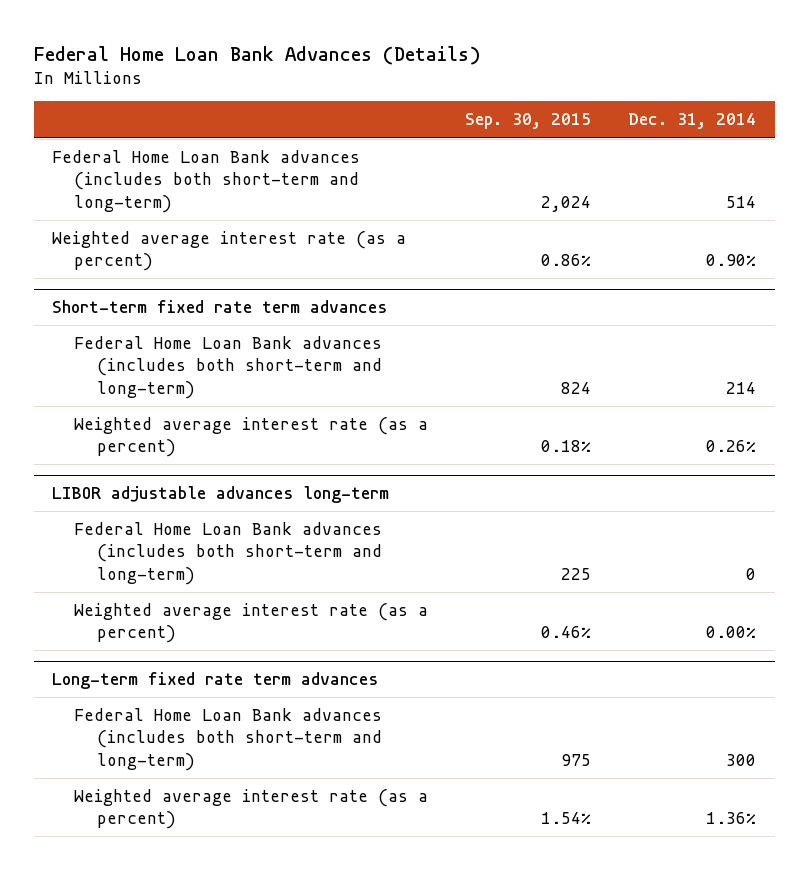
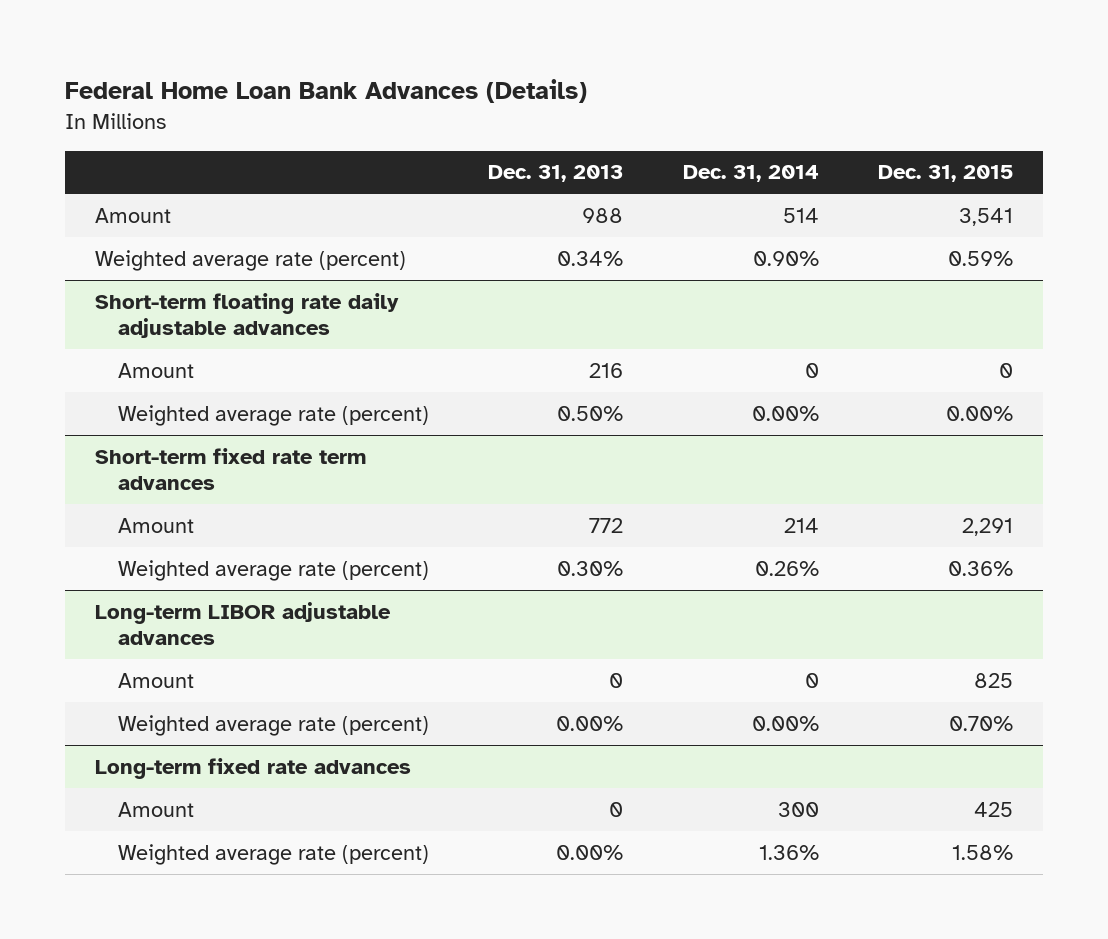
- | Sep. 30, 2015 | Dec. 31, 2014
+ | Dec. 31, 2013 | Dec. 31, 2014 | Dec. 31, 2015
- Federal Home Loan Bank advances (includes both short-term and long-term) | 2,024 | 514
- Weighted average interest rate (as a percent) | 0.86% | 0.90%
+ Amount | 988 | 514 | 3,541
+ Weighted average rate (percent) | 0.34% | 0.90% | 0.59%
+ Short-term floating rate daily adjustable advances
+ Amount | 216 | 0 | 0
+ Weighted average rate (percent) | 0.50% | 0.00% | 0.00%
@ Short-term fixed rate term advances
- Federal Home Loan Bank advances (includes both short-term and long-term) | 824 | 214
- Weighted average interest rate (as a percent) | 0.18% | 0.26%
- LIBOR adjustable advances long-term
- Federal Home Loan Bank advances (includes both short-term and long-term) | 225 | 0
- Weighted average interest rate (as a percent) | 0.46% | 0.00%
- Long-term fixed rate term advances
- Federal Home Loan Bank advances (includes both short-term and long-term) | 975 | 300
- Weighted average interest rate (as a percent) | 1.54% | 1.36%
@ Short-term fixed rate term advances
+ Amount | 772 | 214 | 2,291
+ Weighted average rate (percent) | 0.30% | 0.26% | 0.36%
+ Long-term LIBOR adjustable advances
+ Amount | 0 | 0 | 825
+ Weighted average rate (percent) | 0.00% | 0.00% | 0.70%
+ Long-term fixed rate advances
+ Amount | 0 | 300 | 425
+ Weighted average rate (percent) | 0.00% | 1.36% | 1.58%

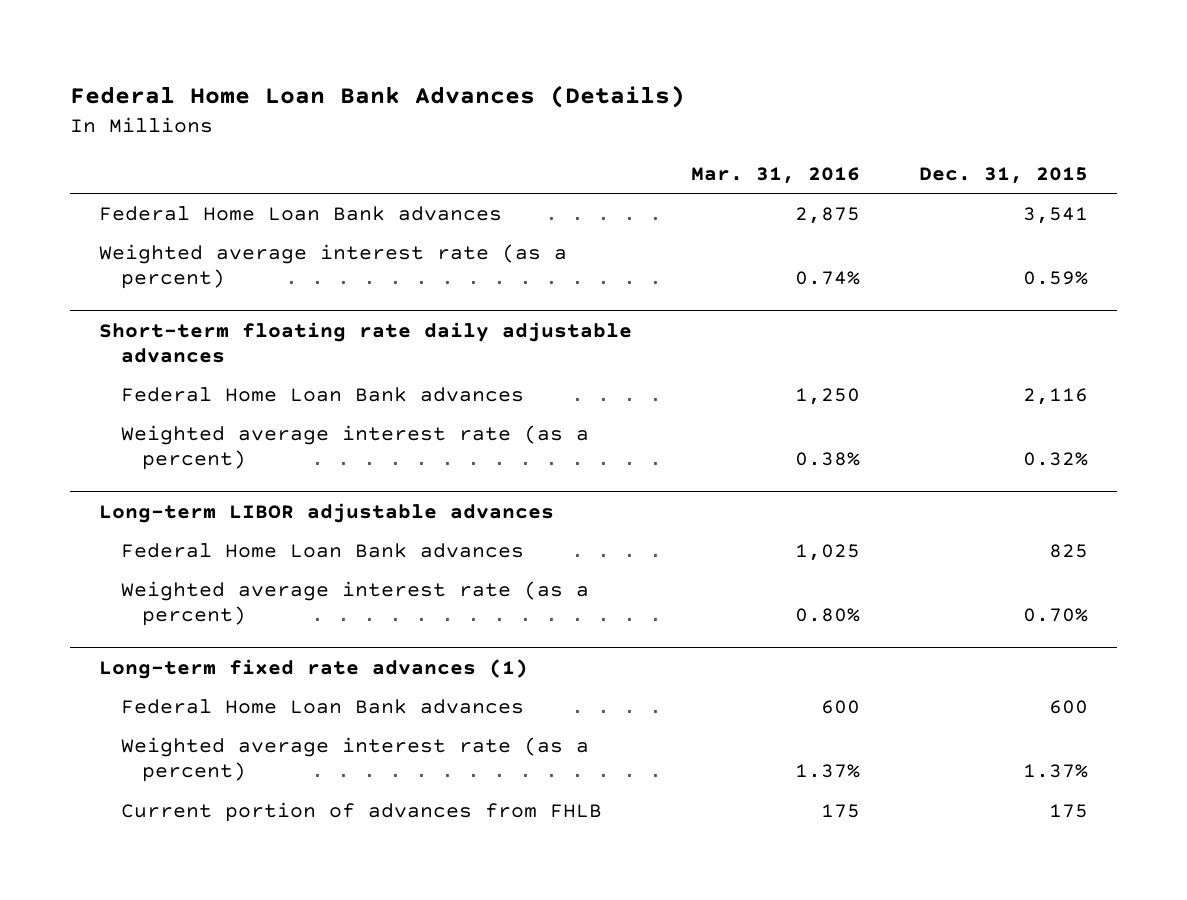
- | Dec. 31, 2013 | Dec. 31, 2014 | Dec. 31, 2015
+ | Mar. 31, 2016 | Dec. 31, 2015
- Amount | 988 | 514 | 3,541
- Weighted average rate (percent) | 0.34% | 0.90% | 0.59%
+ Federal Home Loan Bank advances | 2,875 | 3,541
+ Weighted average interest rate (as a percent) | 0.74% | 0.59%
@ Short-term floating rate daily adjustable advances
- Amount | 216 | 0 | 0
- Weighted average rate (percent) | 0.50% | 0.00% | 0.00%
- Short-term fixed rate term advances
- Amount | 772 | 214 | 2,291
- Weighted average rate (percent) | 0.30% | 0.26% | 0.36%
@ Short-term floating rate daily adjustable advances
+ Federal Home Loan Bank advances | 1,250 | 2,116
+ Weighted average interest rate (as a percent) | 0.38% | 0.32%
@ Long-term LIBOR adjustable advances
- Amount | 0 | 0 | 825
- Weighted average rate (percent) | 0.00% | 0.00% | 0.70%
- Long-term fixed rate advances
- Amount | 0 | 300 | 425
- Weighted average rate (percent) | 0.00% | 1.36% | 1.58%
@ Long-term LIBOR adjustable advances
+ Federal Home Loan Bank advances | 1,025 | 825
+ Weighted average interest rate (as a percent) | 0.80% | 0.70%
+ Long-term fixed rate advances (1)
+ Federal Home Loan Bank advances | 600 | 600
+ Weighted average interest rate (as a percent) | 1.37% | 1.37%
+ Current portion of advances from FHLB | 175 | 175

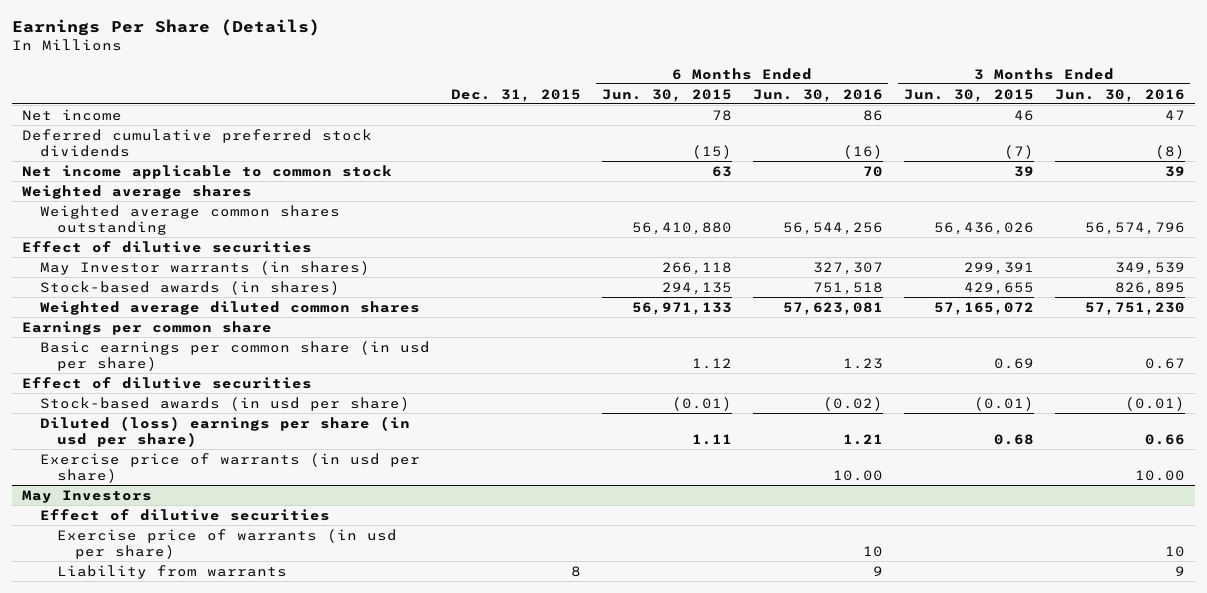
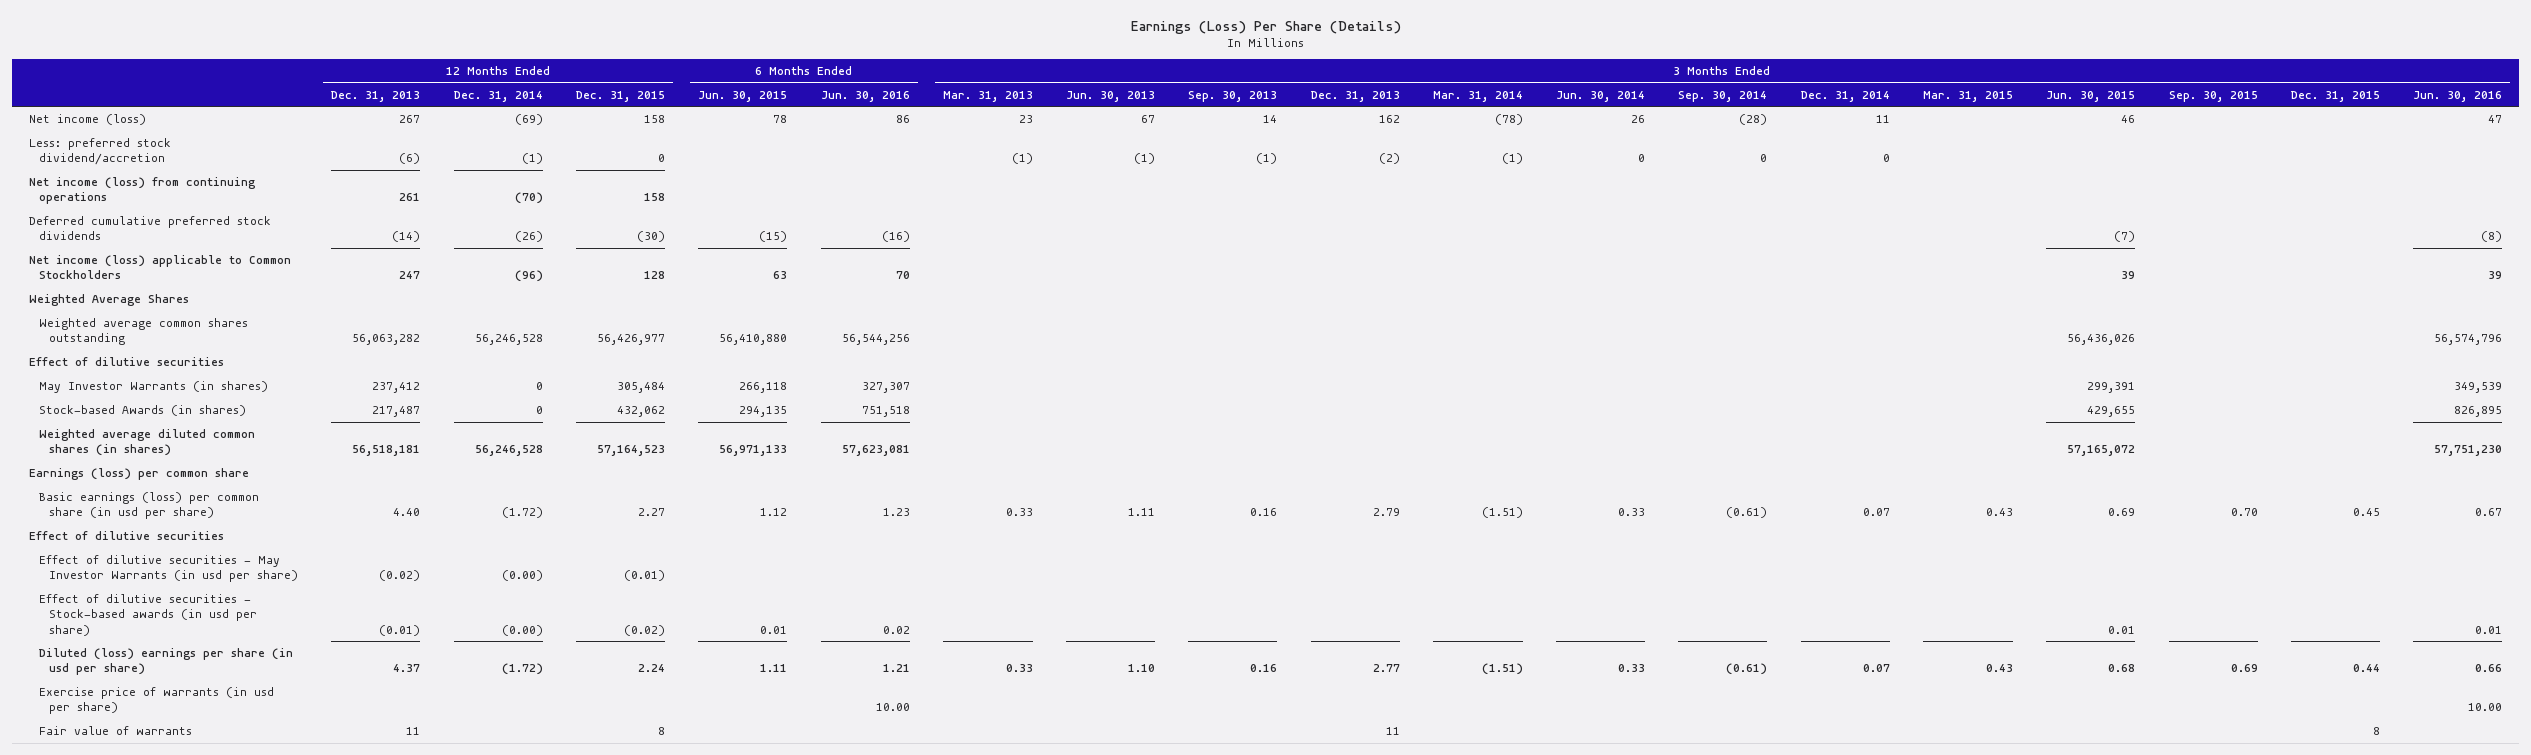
- Earnings Per Share (Details)
+ Earnings (Loss) Per Share (Details)
- | Dec. 31, 2015 | 6 Months Ended Jun. 30, 2015 | 6 Months Ended Jun. 30, 2016 | 3 Months Ended Jun. 30, 2015 | 3 Months Ended Jun. 30, 2016
+ | 12 Months Ended Dec. 31, 2013 | 12 Months Ended Dec. 31, 2014 | 12 Months Ended Dec. 31, 2015 | 6 Months Ended Jun. 30, 2015 | 6 Months Ended Jun. 30, 2016 | 3 Months Ended Mar. 31, 2013 | 3 Months Ended Jun. 30, 2013 | 3 Months Ended Sep. 30, 2013 | 3 Months Ended Dec. 31, 2013 | 3 Months Ended Mar. 31, 2014 | 3 Months Ended Jun. 30, 2014 | 3 Months Ended Sep. 30, 2014 | 3 Months Ended Dec. 31, 2014 | 3 Months Ended Mar. 31, 2015 | 3 Months Ended Jun. 30, 2015 | 3 Months Ended Sep. 30, 2015 | 3 Months Ended Dec. 31, 2015 | 3 Months Ended Jun. 30, 2016
- Net income | | 78 | 86 | 46 | 47
+ Net income (loss) | 267 | (69) | 158 | 78 | 86 | 23 | 67 | 14 | 162 | (78) | 26 | (28) | 11 | | 46 | | | 47
+ Less: preferred stock dividend/accretion | (6) | (1) | 0 | | | (1) | (1) | (1) | (2) | (1) | 0 | 0 | 0 | | | | |
+ Net income (loss) from continuing operations | 261 | (70) | 158 | | | | | | | | | | | | | | |
- Net income applicable to common stock | | 63 | 70 | 39 | 39
- Weighted average shares
+ Net income (loss) applicable to Common Stockholders | 247 | (96) | 128 | 63 | 70 | | | | | | | | | | 39 | | | 39
+ Weighted Average Shares
- May Investor warrants (in shares) | | 266,118 | 327,307 | 299,391 | 349,539
- Stock-based awards (in shares) | | 294,135 | 751,518 | 429,655 | 826,895
- Weighted average diluted common shares | | 56,971,133 | 57,623,081 | 57,165,072 | 57,751,230
- Earnings per common share
- Basic earnings per common share (in usd per share) | | 1.12 | 1.23 | 0.69 | 0.67
+ May Investor Warrants (in shares) | 237,412 | 0 | 305,484 | 266,118 | 327,307 | | | | | | | | | | 299,391 | | | 349,539
+ Stock-based Awards (in shares) | 217,487 | 0 | 432,062 | 294,135 | 751,518 | | | | | | | | | | 429,655 | | | 826,895
+ Weighted average diluted common shares (in shares) | 56,518,181 | 56,246,528 | 57,164,523 | 56,971,133 | 57,623,081 | | | | | | | | | | 57,165,072 | | | 57,751,230
+ Earnings (loss) per common share
+ Basic earnings (loss) per common share (in usd per share) | 4.40 | (1.72) | 2.27 | 1.12 | 1.23 | 0.33 | 1.11 | 0.16 | 2.79 | (1.51) | 0.33 | (0.61) | 0.07 | 0.43 | 0.69 | 0.70 | 0.45 | 0.67
- Stock-based awards (in usd per share) | | (0.01) | (0.02) | (0.01) | (0.01)
+ Effect of dilutive securities - May Investor Warrants (in usd per share) | (0.02) | (0.00) | (0.01) | | | | | | | | | | | | | | |
+ Effect of dilutive securities - Stock-based awards (in usd per share) | (0.01) | (0.00) | (0.02) | 0.01 | 0.02 | | | | | | | | | | 0.01 | | | 0.01
- May Investors
- Effect of dilutive securities
- Exercise price of warrants (in usd per share) | | | 10 | | 10
- Liability from warrants | 8 | | 9 | | 9
+ Fair value of warrants | 11 | | 8 | | | | | | 11 | | | | | | | | 8 |

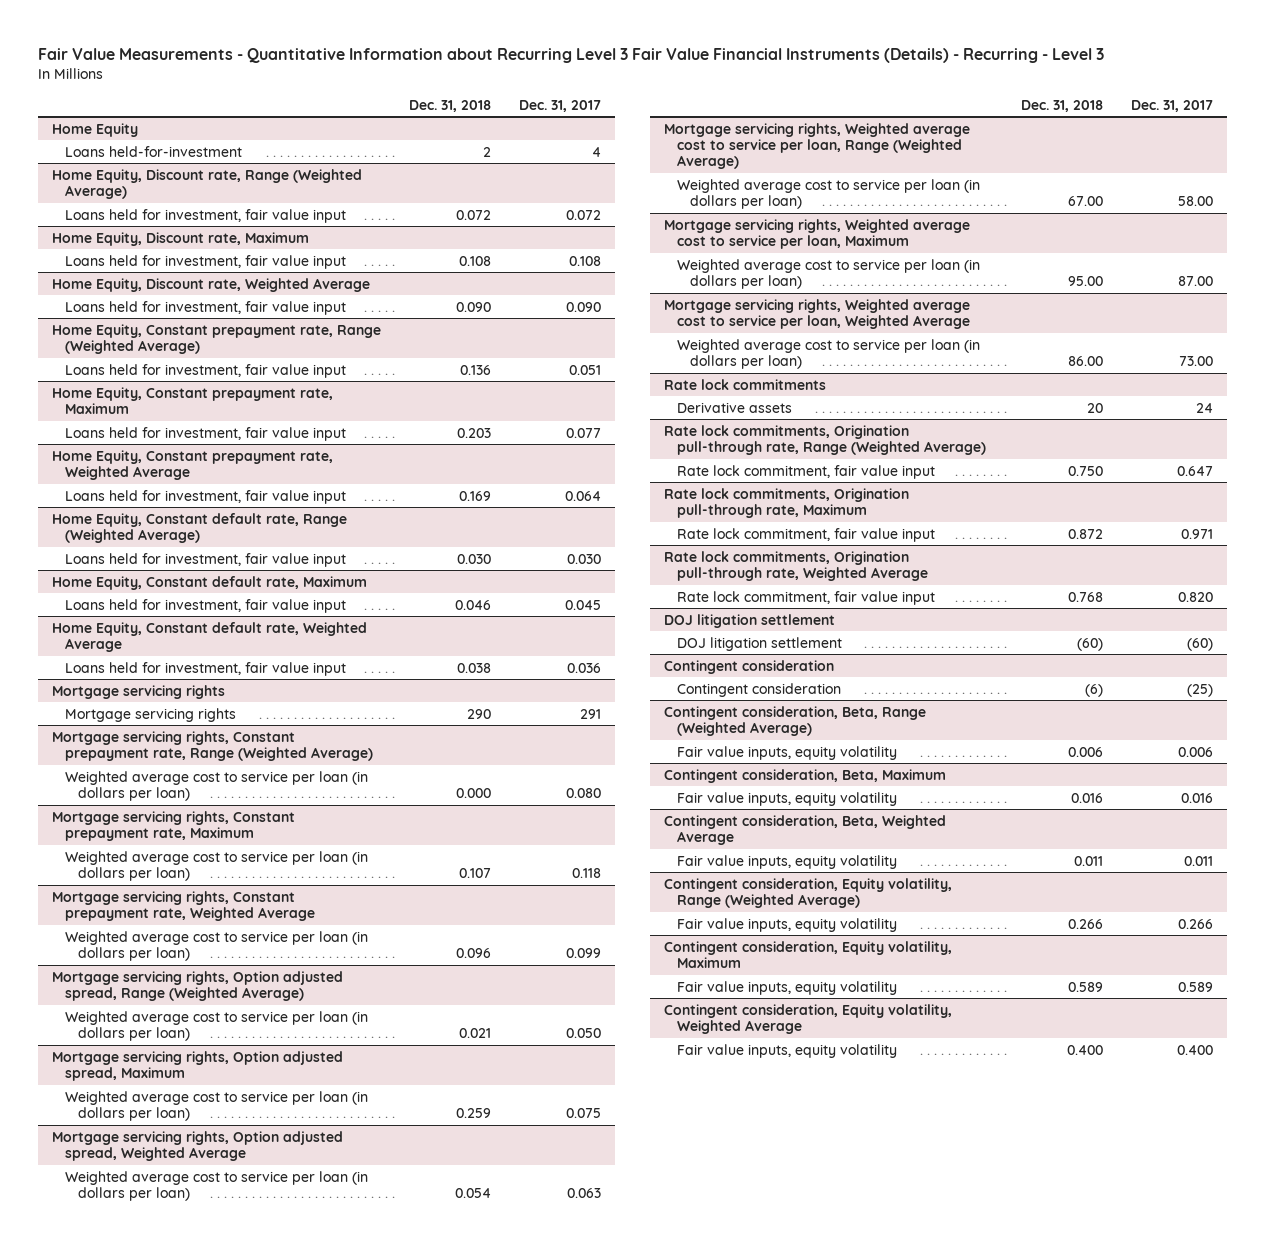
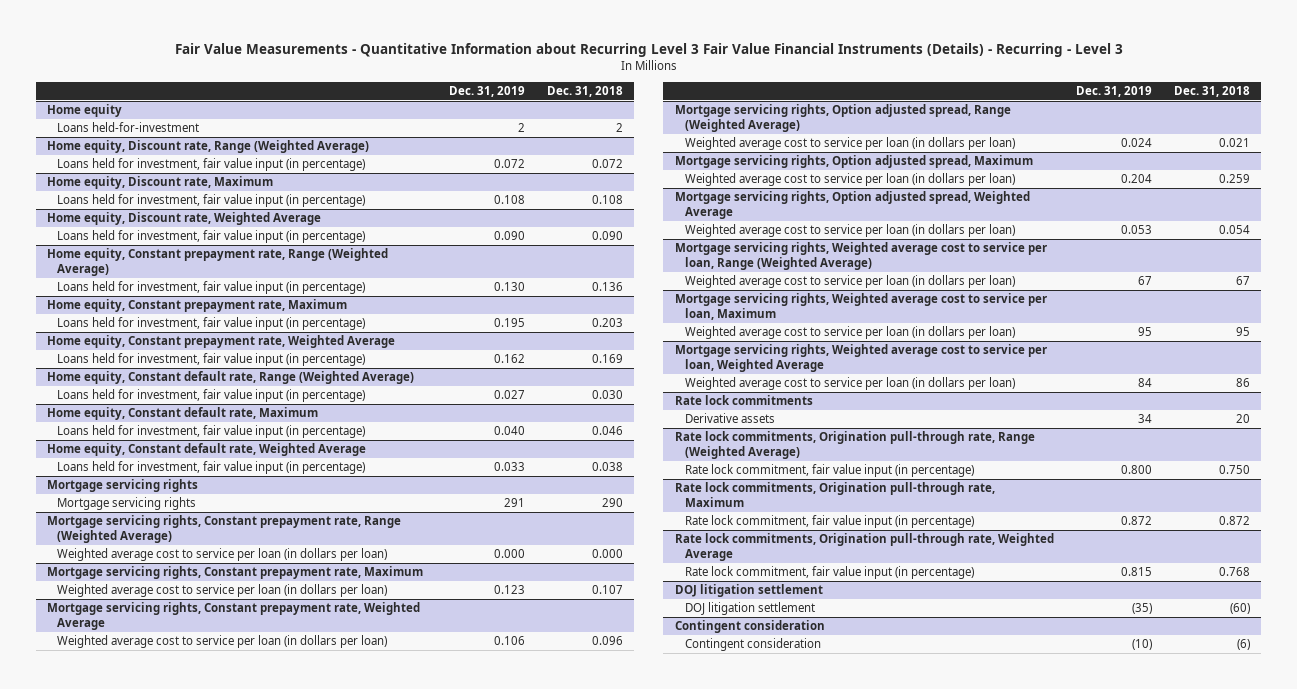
- | Dec. 31, 2018 | Dec. 31, 2017
+ | Dec. 31, 2019 | Dec. 31, 2018
- Home Equity
+ Home equity
- Home Equity, Discount rate, Range (Weighted Average)
- Loans held for investment, fair value input | 0.072 | 0.072
- Home Equity, Discount rate, Maximum
- Loans held for investment, fair value input | 0.108 | 0.108
- Home Equity, Discount rate, Weighted Average
- Loans held for investment, fair value input | 0.090 | 0.090
- Home Equity, Constant prepayment rate, Range (Weighted Average)
- Loans held for investment, fair value input | 0.136 | 0.051
- Home Equity, Constant prepayment rate, Maximum
- Loans held for investment, fair value input | 0.203 | 0.077
- Home Equity, Constant prepayment rate, Weighted Average
- Loans held for investment, fair value input | 0.169 | 0.064
- Home Equity, Constant default rate, Range (Weighted Average)
- Loans held for investment, fair value input | 0.030 | 0.030
- Home Equity, Constant default rate, Maximum
- Loans held for investment, fair value input | 0.046 | 0.045
- Home Equity, Constant default rate, Weighted Average
- Loans held for investment, fair value input | 0.038 | 0.036
+ Home equity, Discount rate, Range (Weighted Average)
+ Loans held for investment, fair value input (in percentage) | 0.072 | 0.072
+ Home equity, Discount rate, Maximum
+ Loans held for investment, fair value input (in percentage) | 0.108 | 0.108
+ Home equity, Discount rate, Weighted Average
+ Loans held for investment, fair value input (in percentage) | 0.090 | 0.090
+ Home equity, Constant prepayment rate, Range (Weighted Average)
+ Loans held for investment, fair value input (in percentage) | 0.130 | 0.136
+ Home equity, Constant prepayment rate, Maximum
+ Loans held for investment, fair value input (in percentage) | 0.195 | 0.203
+ Home equity, Constant prepayment rate, Weighted Average
+ Loans held for investment, fair value input (in percentage) | 0.162 | 0.169
+ Home equity, Constant default rate, Range (Weighted Average)
+ Loans held for investment, fair value input (in percentage) | 0.027 | 0.030
+ Home equity, Constant default rate, Maximum
+ Loans held for investment, fair value input (in percentage) | 0.040 | 0.046
+ Home equity, Constant default rate, Weighted Average
+ Loans held for investment, fair value input (in percentage) | 0.033 | 0.038
@ Mortgage servicing rights, Weighted average cost to service per loan, Range (Weighted Average)
- Weighted average cost to service per loan (in dollars per loan) | 67.00 | 58.00
+ Weighted average cost to service per loan (in dollars per loan) | 67 | 67
@ Mortgage servicing rights, Weighted average cost to service per loan, Maximum
- Weighted average cost to service per loan (in dollars per loan) | 95.00 | 87.00
+ Weighted average cost to service per loan (in dollars per loan) | 95 | 95
@ Mortgage servicing rights, Weighted average cost to service per loan, Weighted Average
- Weighted average cost to service per loan (in dollars per loan) | 86.00 | 73.00
+ Weighted average cost to service per loan (in dollars per loan) | 84 | 86
@ Rate lock commitments, Origination pull-through rate, Range (Weighted Average)
- Rate lock commitment, fair value input | 0.750 | 0.647
+ Rate lock commitment, fair value input (in percentage) | 0.800 | 0.750
@ Rate lock commitments, Origination pull-through rate, Maximum
- Rate lock commitment, fair value input | 0.872 | 0.971
+ Rate lock commitment, fair value input (in percentage) | 0.872 | 0.872
@ Rate lock commitments, Origination pull-through rate, Weighted Average
- Rate lock commitment, fair value input | 0.768 | 0.820
+ Rate lock commitment, fair value input (in percentage) | 0.815 | 0.768
- Contingent consideration, Beta, Range (Weighted Average)
- Fair value inputs, equity volatility | 0.006 | 0.006
- Contingent consideration, Beta, Maximum
- Fair value inputs, equity volatility | 0.016 | 0.016
- Contingent consideration, Beta, Weighted Average
- Fair value inputs, equity volatility | 0.011 | 0.011
- Contingent consideration, Equity volatility, Range (Weighted Average)
- Fair value inputs, equity volatility | 0.266 | 0.266
- Contingent consideration, Equity volatility, Maximum
- Fair value inputs, equity volatility | 0.589 | 0.589
- Contingent consideration, Equity volatility, Weighted Average
- Fair value inputs, equity volatility | 0.400 | 0.400

